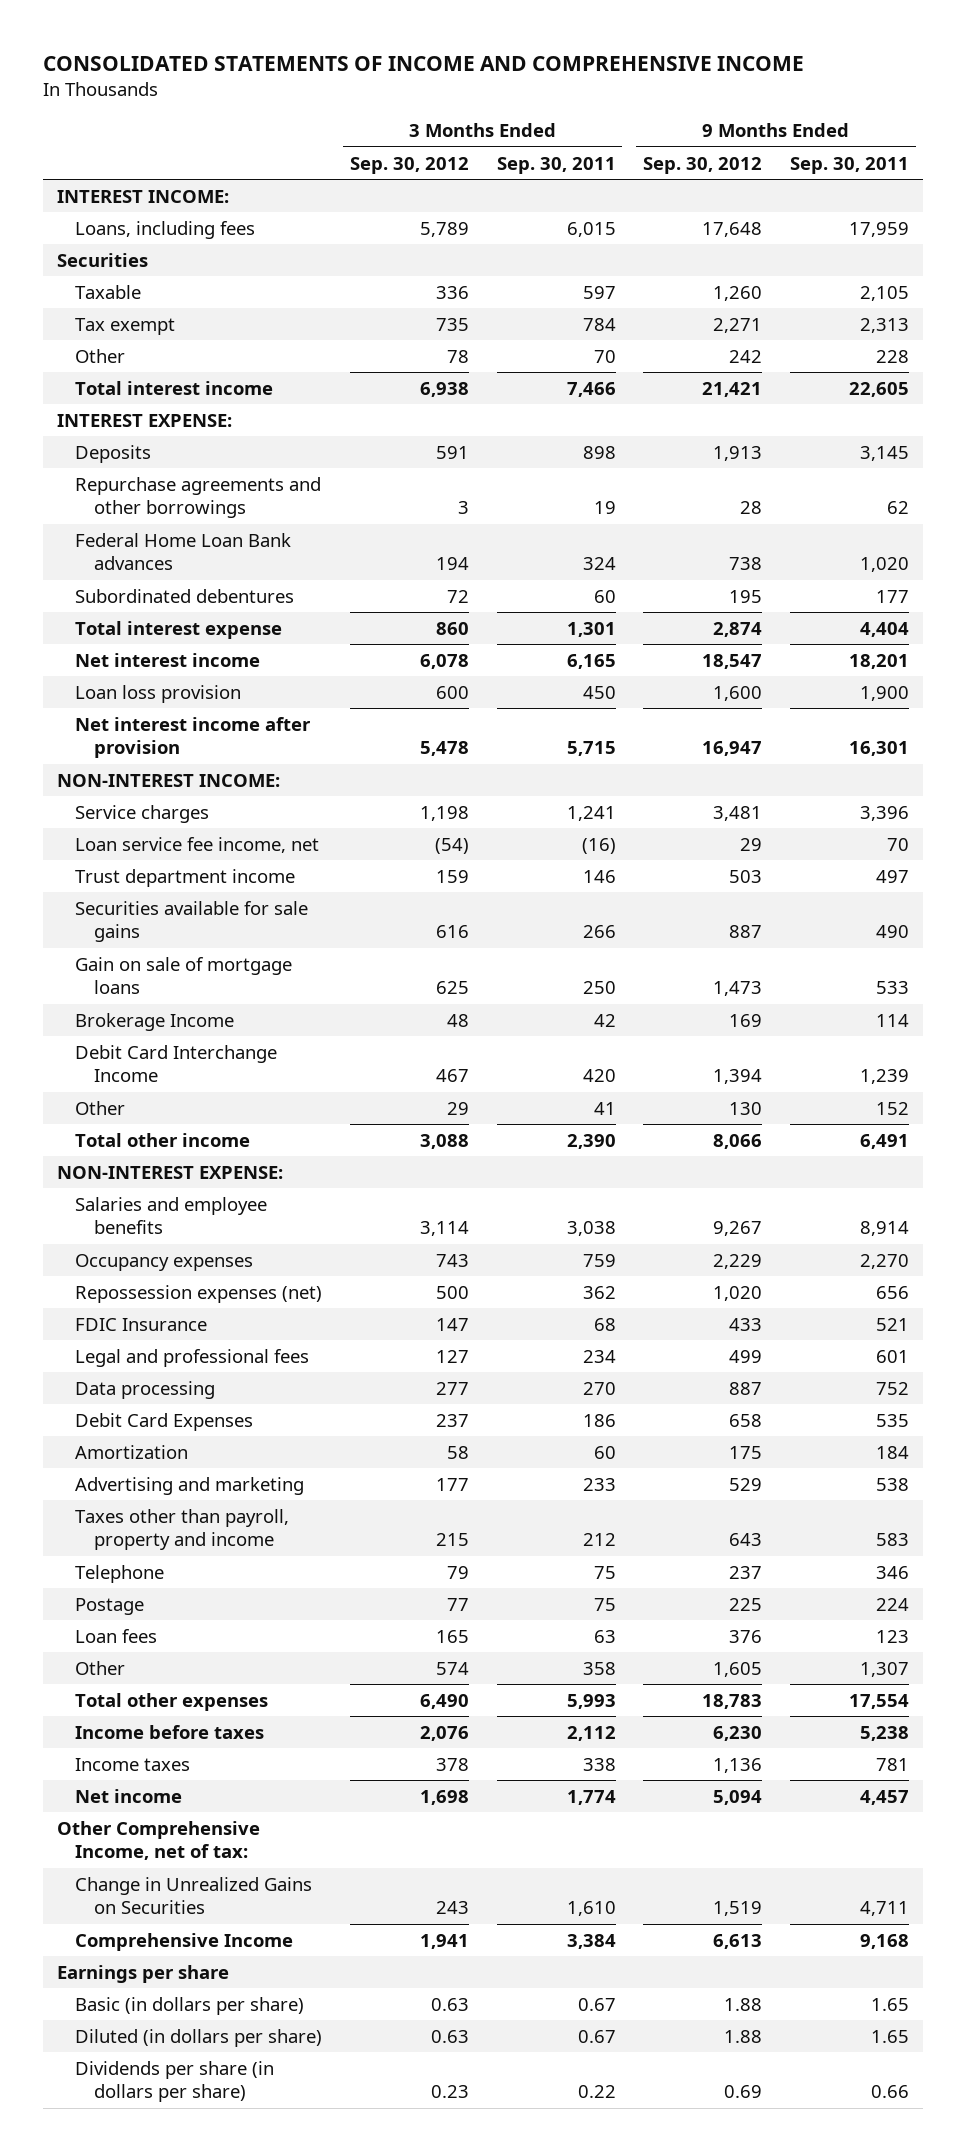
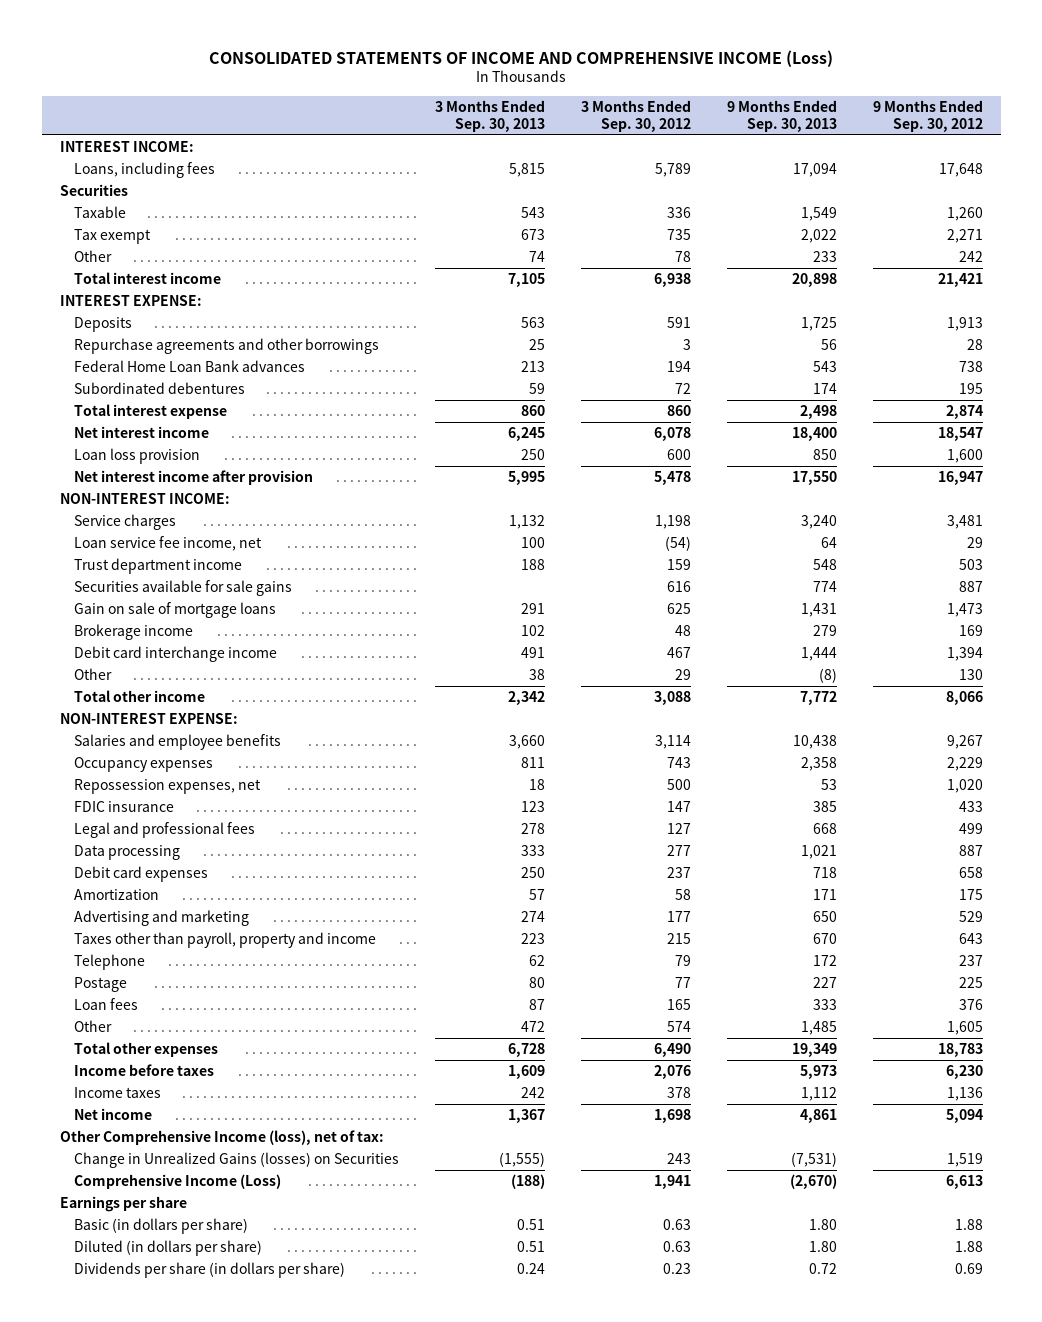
- CONSOLIDATED STATEMENTS OF INCOME AND COMPREHENSIVE INCOME
+ CONSOLIDATED STATEMENTS OF INCOME AND COMPREHENSIVE INCOME (Loss)
- | 3 Months Ended Sep. 30, 2012 | 3 Months Ended Sep. 30, 2011 | 9 Months Ended Sep. 30, 2012 | 9 Months Ended Sep. 30, 2011
+ | 3 Months Ended Sep. 30, 2013 | 3 Months Ended Sep. 30, 2012 | 9 Months Ended Sep. 30, 2013 | 9 Months Ended Sep. 30, 2012
- Brokerage Income | 48 | 42 | 169 | 114
- Debit Card Interchange Income | 467 | 420 | 1,394 | 1,239
+ Brokerage income | 102 | 48 | 279 | 169
+ Debit card interchange income | 491 | 467 | 1,444 | 1,394
- Repossession expenses (net) | 500 | 362 | 1,020 | 656
- FDIC Insurance | 147 | 68 | 433 | 521
+ Repossession expenses, net | 18 | 500 | 53 | 1,020
+ FDIC insurance | 123 | 147 | 385 | 433
- Debit Card Expenses | 237 | 186 | 658 | 535
+ Debit card expenses | 250 | 237 | 718 | 658
- Other Comprehensive Income, net of tax:
- Change in Unrealized Gains on Securities | 243 | 1,610 | 1,519 | 4,711
- Comprehensive Income | 1,941 | 3,384 | 6,613 | 9,168
+ Other Comprehensive Income (loss), net of tax:
+ Change in Unrealized Gains (losses) on Securities | (1,555) | 243 | (7,531) | 1,519
+ Comprehensive Income (Loss) | (188) | 1,941 | (2,670) | 6,613

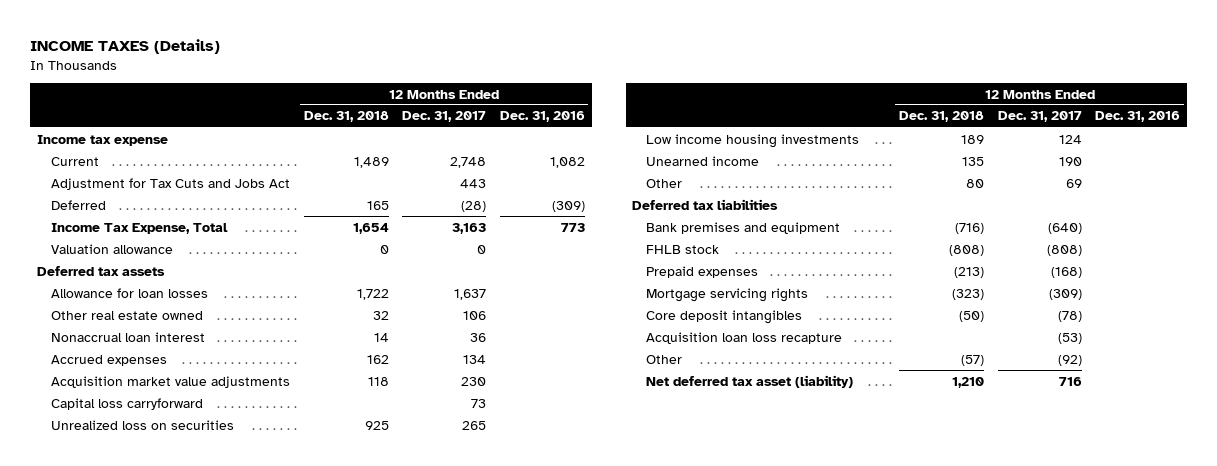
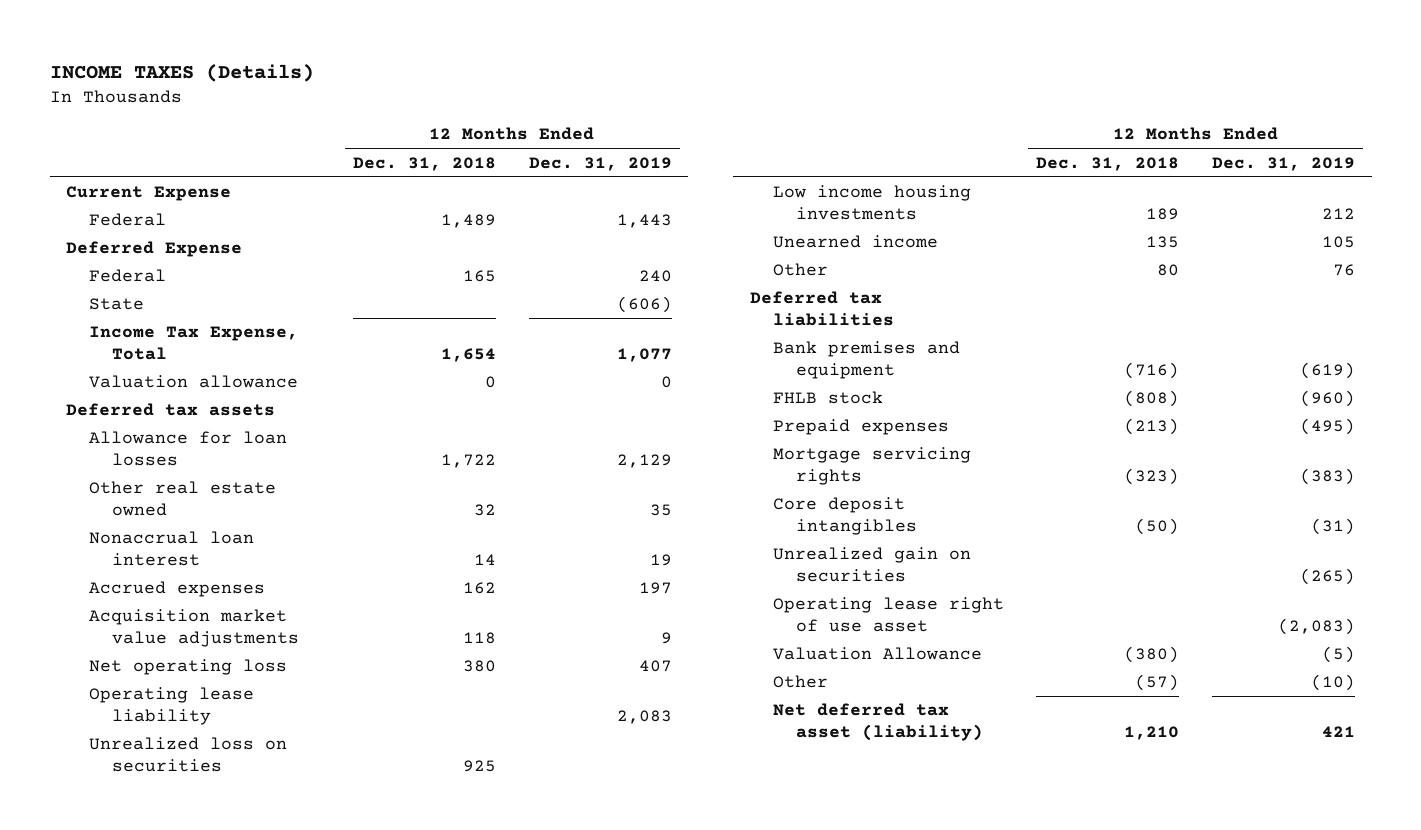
- | 12 Months Ended Dec. 31, 2018 | 12 Months Ended Dec. 31, 2017 | 12 Months Ended Dec. 31, 2016
+ | 12 Months Ended Dec. 31, 2018 | 12 Months Ended Dec. 31, 2019
- Income tax expense
- Current | 1,489 | 2,748 | 1,082
- Adjustment for Tax Cuts and Jobs Act | | 443 |
- Deferred | 165 | (28) | (309)
+ Current Expense
+ Federal | 1,489 | 1,443
+ Deferred Expense
+ Federal | 165 | 240
+ State | | (606)
- Capital loss carryforward | | 73 |
+ Net operating loss | 380 | 407
+ Operating lease liability | | 2,083
- Acquisition loan loss recapture | | (53) |
+ Unrealized gain on securities | | (265)
+ Operating lease right of use asset | | (2,083)
+ Valuation Allowance | (380) | (5)

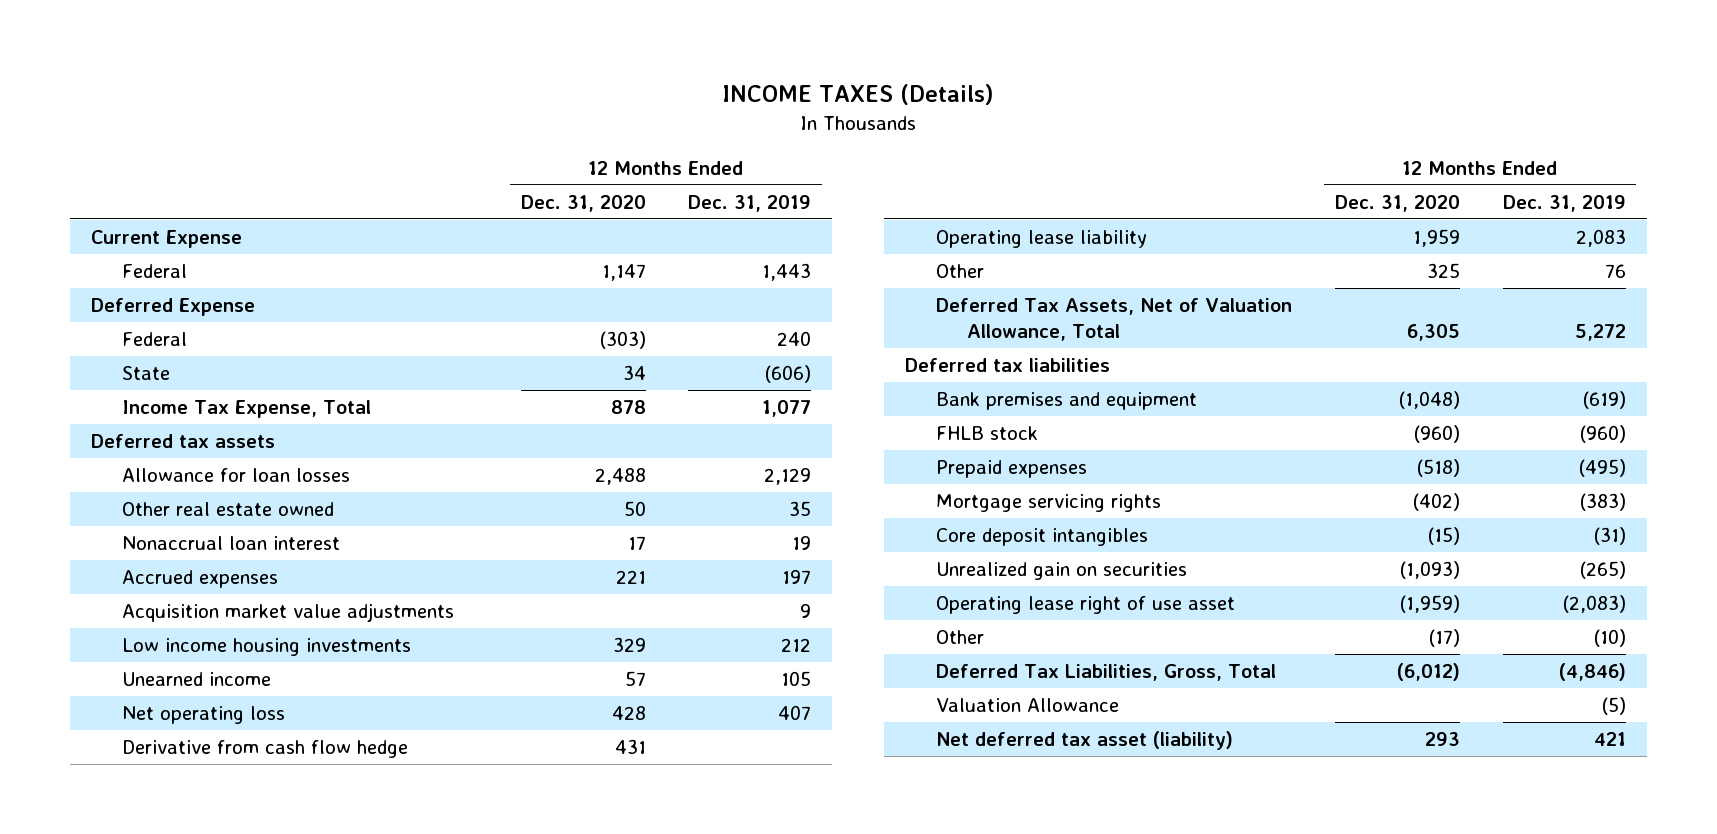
- | 12 Months Ended Dec. 31, 2018 | 12 Months Ended Dec. 31, 2019
+ | 12 Months Ended Dec. 31, 2020 | 12 Months Ended Dec. 31, 2019
- Valuation allowance | 0 | 0
- Unrealized loss on securities | 925 |
moved down: Net operating loss | 428 | 407
+ Derivative from cash flow hedge | 431 |
moved down: Operating lease liability | 1,959 | 2,083
+ Deferred Tax Assets, Net of Valuation Allowance, Total | 6,305 | 5,272
+ Deferred Tax Liabilities, Gross, Total | (6,012) | (4,846)
moved down: Valuation Allowance | | (5)

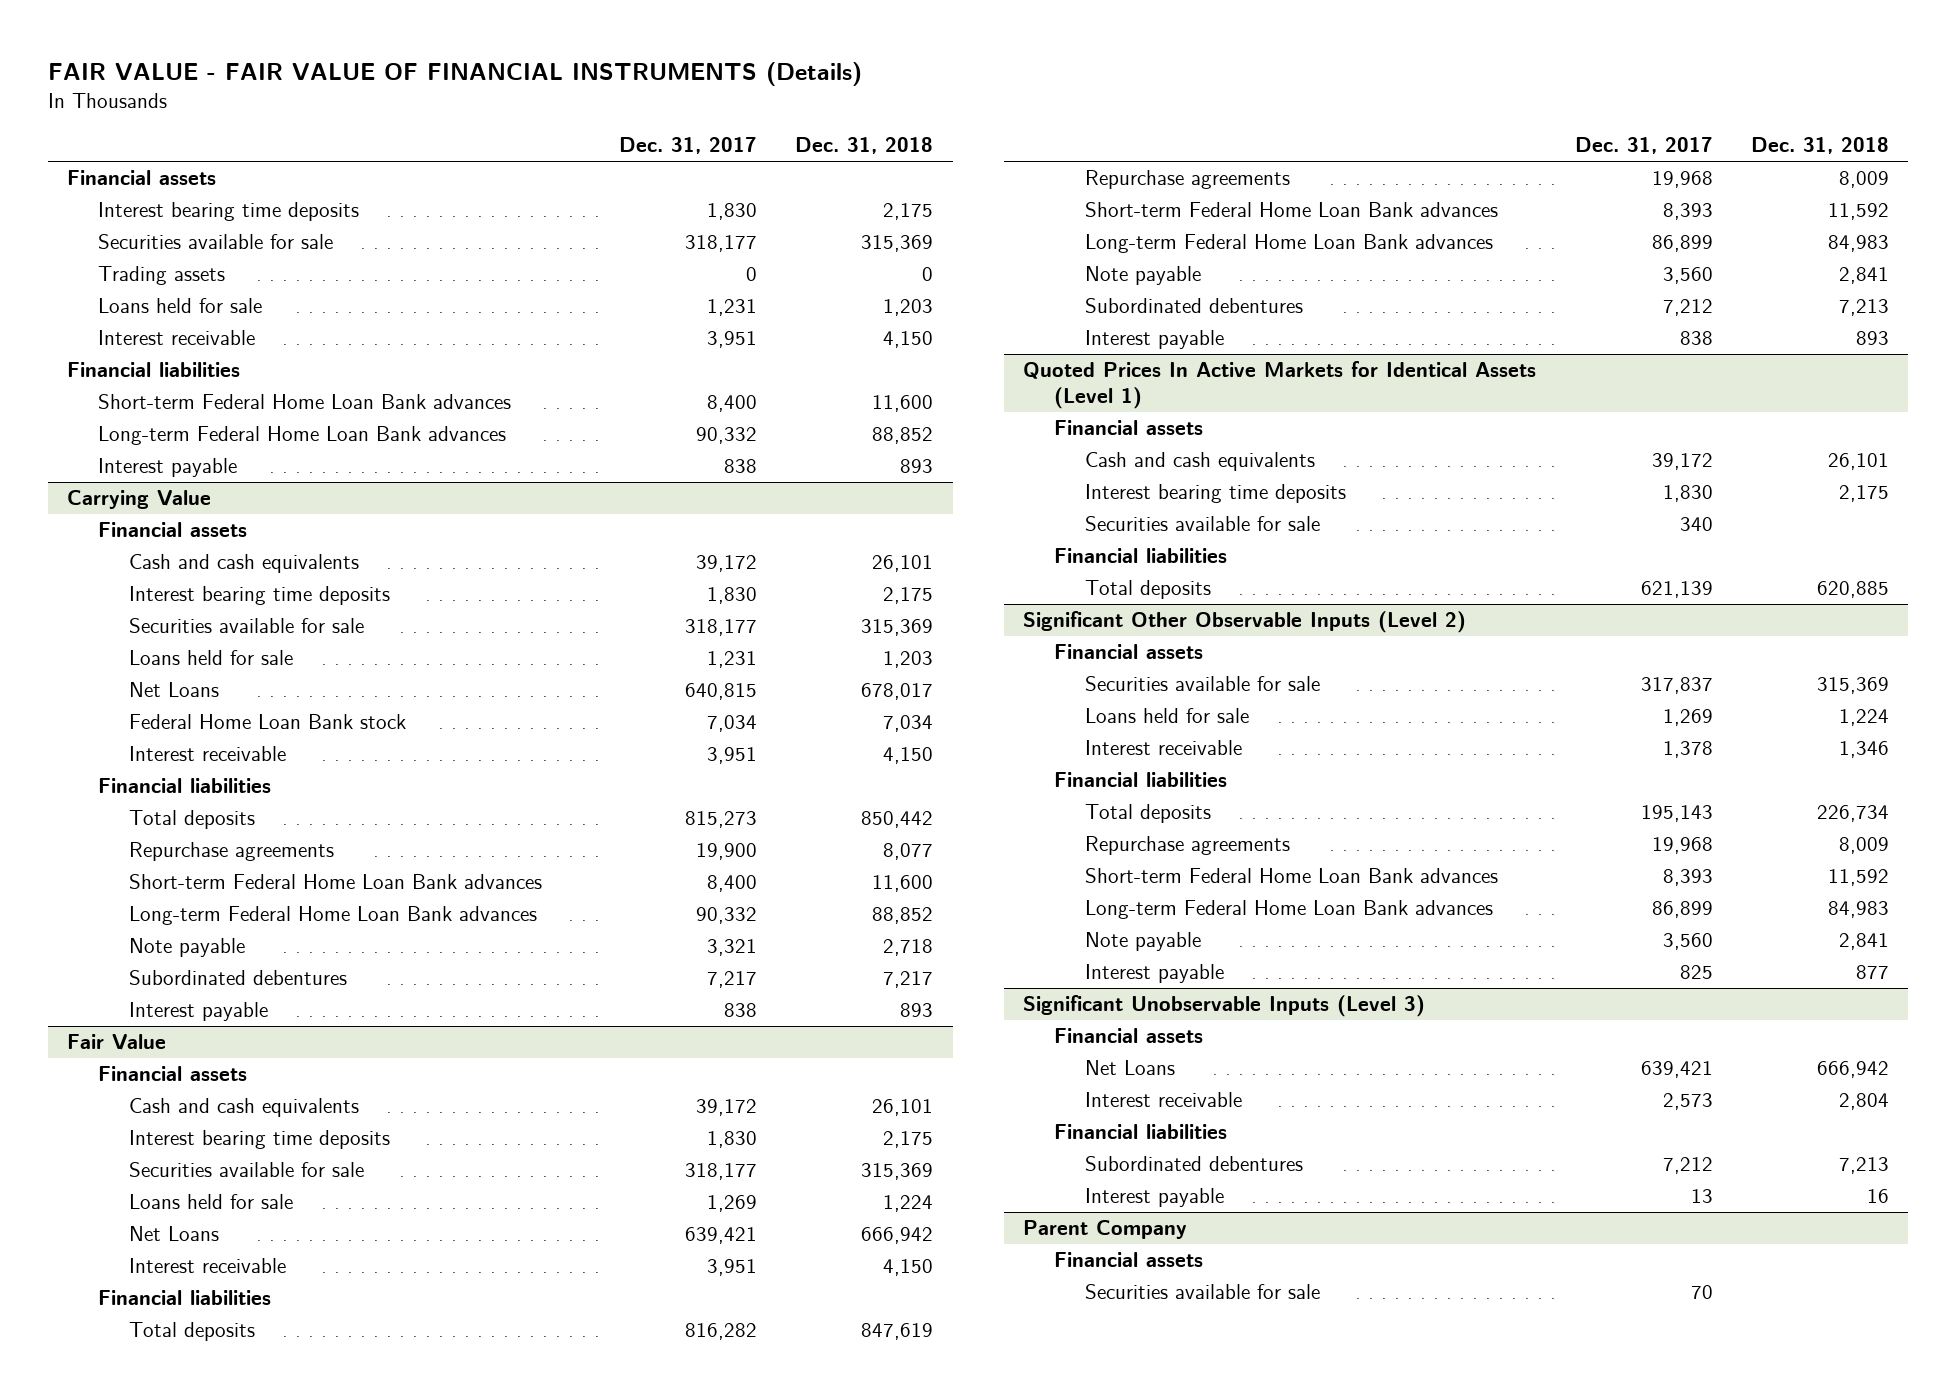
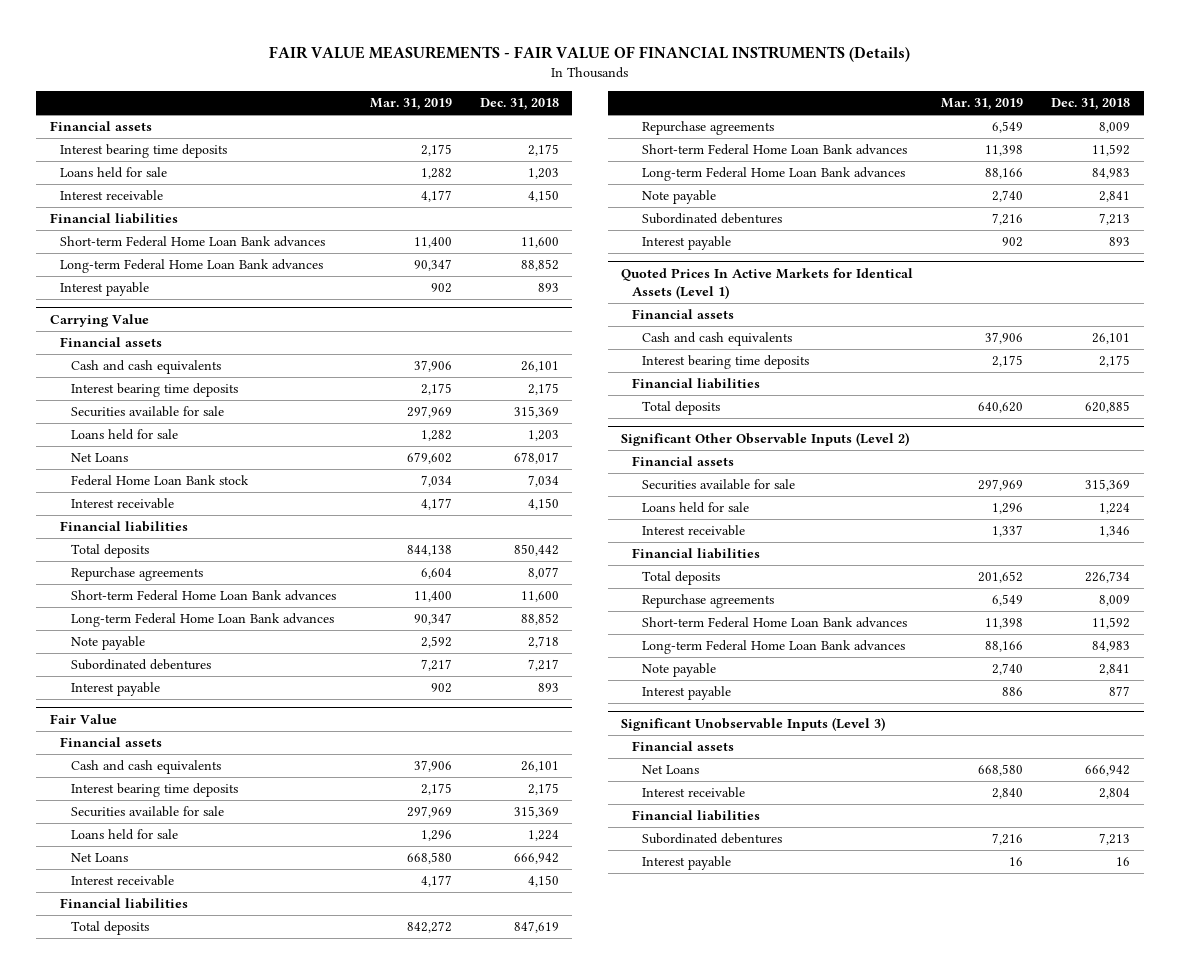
- FAIR VALUE - FAIR VALUE OF FINANCIAL INSTRUMENTS (Details)
+ FAIR VALUE MEASUREMENTS - FAIR VALUE OF FINANCIAL INSTRUMENTS (Details)
- | Dec. 31, 2017 | Dec. 31, 2018
+ | Mar. 31, 2019 | Dec. 31, 2018
- Securities available for sale | 318,177 | 315,369
- Trading assets | 0 | 0
@ Quoted Prices In Active Markets for Identical Assets (Level 1)
- Securities available for sale | 340 |
- Parent Company
- Financial assets
- Securities available for sale | 70 |

